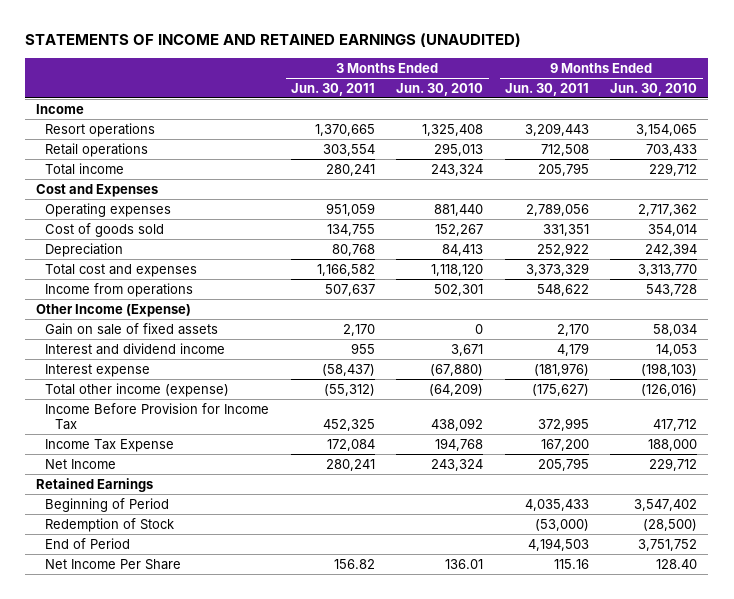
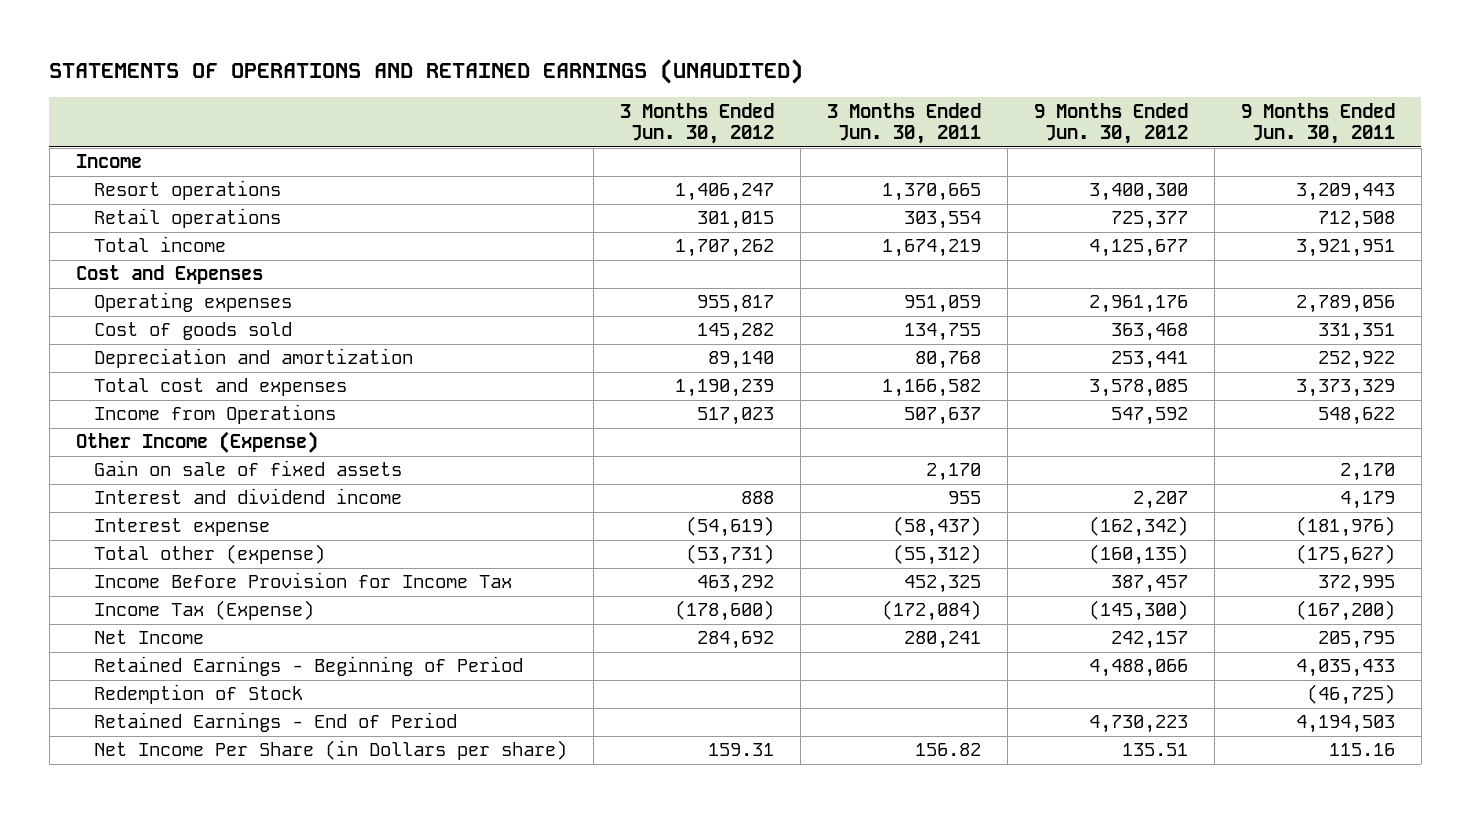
- STATEMENTS OF INCOME AND RETAINED EARNINGS (UNAUDITED)
+ STATEMENTS OF OPERATIONS AND RETAINED EARNINGS (UNAUDITED)
- | 3 Months Ended Jun. 30, 2011 | 3 Months Ended Jun. 30, 2010 | 9 Months Ended Jun. 30, 2011 | 9 Months Ended Jun. 30, 2010
+ | 3 Months Ended Jun. 30, 2012 | 3 Months Ended Jun. 30, 2011 | 9 Months Ended Jun. 30, 2012 | 9 Months Ended Jun. 30, 2011
- Total income | 280,241 | 243,324 | 205,795 | 229,712
+ Total income | 1,707,262 | 1,674,219 | 4,125,677 | 3,921,951
- Depreciation | 80,768 | 84,413 | 252,922 | 242,394
+ Depreciation and amortization | 89,140 | 80,768 | 253,441 | 252,922
- Income from operations | 507,637 | 502,301 | 548,622 | 543,728
+ Income from Operations | 517,023 | 507,637 | 547,592 | 548,622
- Total other income (expense) | (55,312) | (64,209) | (175,627) | (126,016)
+ Total other (expense) | (53,731) | (55,312) | (160,135) | (175,627)
- Income Tax Expense | 172,084 | 194,768 | 167,200 | 188,000
+ Income Tax (Expense) | (178,600) | (172,084) | (145,300) | (167,200)
- Retained Earnings
- Beginning of Period | | | 4,035,433 | 3,547,402
- Redemption of Stock | | | (53,000) | (28,500)
- End of Period | | | 4,194,503 | 3,751,752
- Net Income Per Share | 156.82 | 136.01 | 115.16 | 128.40
+ Retained Earnings - Beginning of Period | | | 4,488,066 | 4,035,433
+ Redemption of Stock | | | | (46,725)
+ Retained Earnings - End of Period | | | 4,730,223 | 4,194,503
+ Net Income Per Share (in Dollars per share) | 159.31 | 156.82 | 135.51 | 115.16

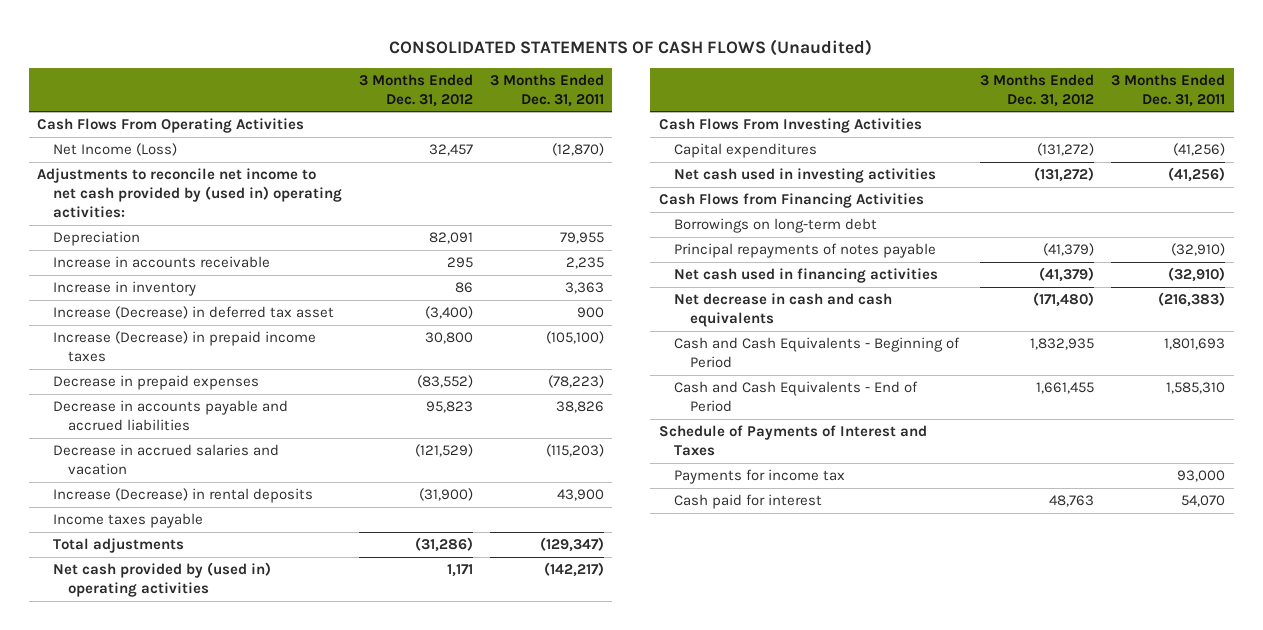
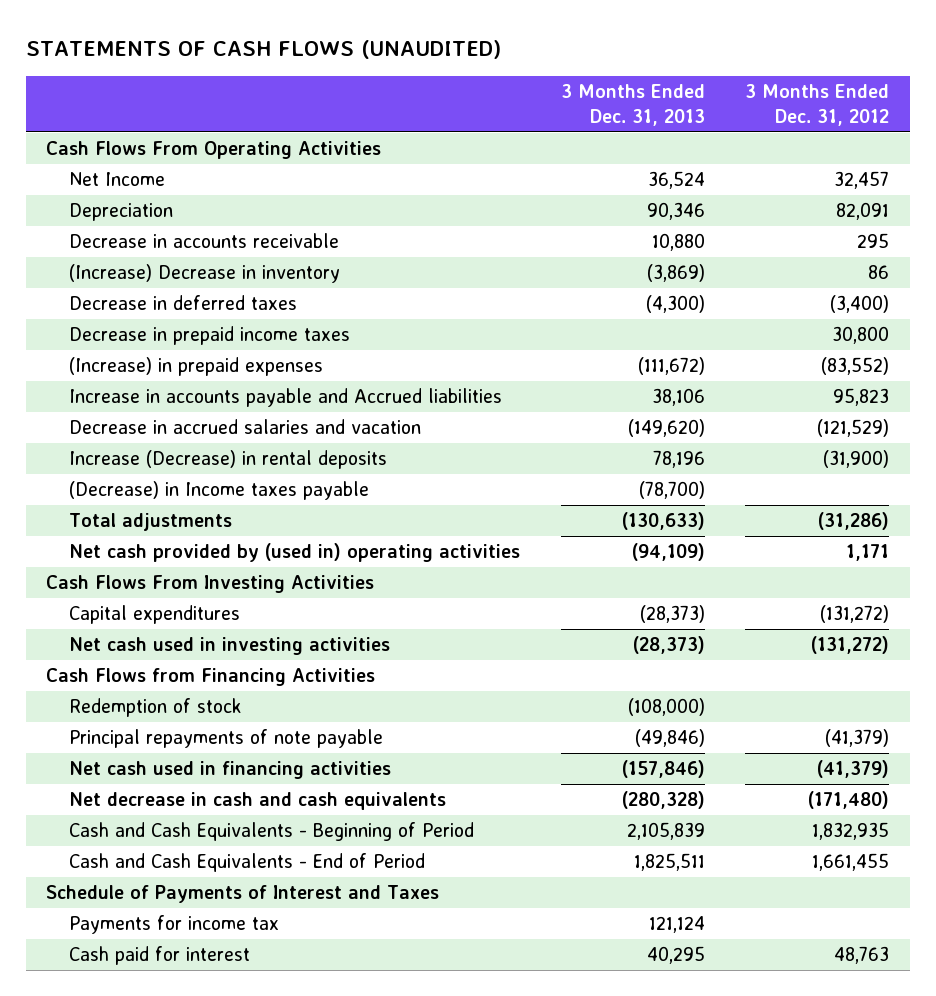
- CONSOLIDATED STATEMENTS OF CASH FLOWS (Unaudited)
+ STATEMENTS OF CASH FLOWS (UNAUDITED)
- | 3 Months Ended Dec. 31, 2012 | 3 Months Ended Dec. 31, 2011
+ | 3 Months Ended Dec. 31, 2013 | 3 Months Ended Dec. 31, 2012
- Net Income (Loss) | 32,457 | (12,870)
- Adjustments to reconcile net income to net cash provided by (used in) operating activities:
+ Net Income | 36,524 | 32,457
- Increase in accounts receivable | 295 | 2,235
- Increase in inventory | 86 | 3,363
- Increase (Decrease) in deferred tax asset | (3,400) | 900
- Increase (Decrease) in prepaid income taxes | 30,800 | (105,100)
- Decrease in prepaid expenses | (83,552) | (78,223)
- Decrease in accounts payable and accrued liabilities | 95,823 | 38,826
+ Decrease in accounts receivable | 10,880 | 295
+ (Increase) Decrease in inventory | (3,869) | 86
+ Decrease in deferred taxes | (4,300) | (3,400)
+ Decrease in prepaid income taxes | | 30,800
+ (Increase) in prepaid expenses | (111,672) | (83,552)
+ Increase in accounts payable and Accrued liabilities | 38,106 | 95,823
- Income taxes payable
+ (Decrease) in Income taxes payable | (78,700) |
- Borrowings on long-term debt
- Principal repayments of notes payable | (41,379) | (32,910)
+ Redemption of stock | (108,000) |
+ Principal repayments of note payable | (49,846) | (41,379)

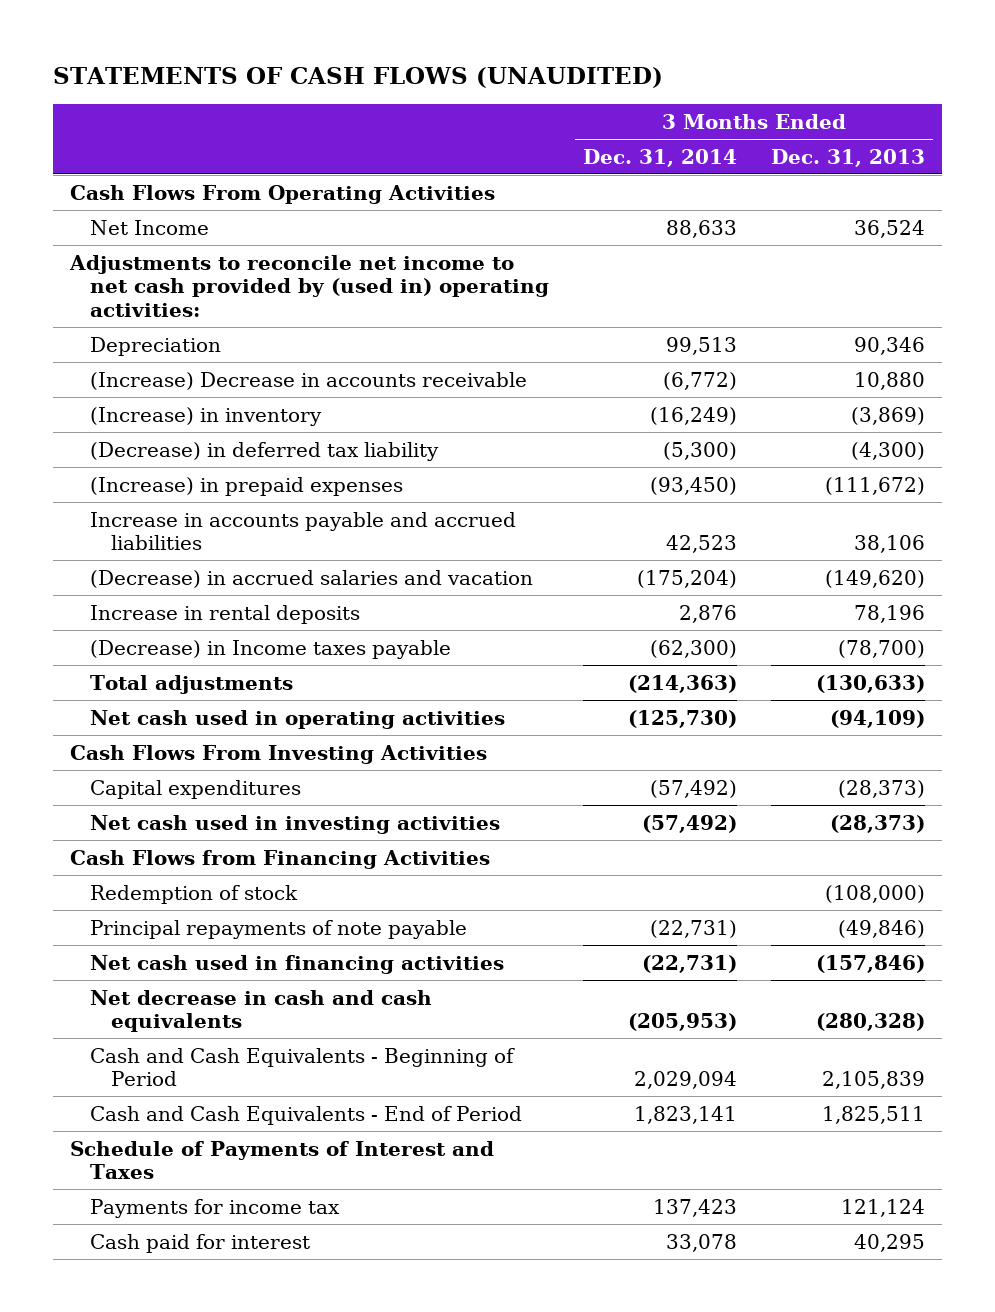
- | 3 Months Ended Dec. 31, 2013 | 3 Months Ended Dec. 31, 2012
+ | 3 Months Ended Dec. 31, 2014 | 3 Months Ended Dec. 31, 2013
+ Adjustments to reconcile net income to net cash provided by (used in) operating activities:
- Decrease in accounts receivable | 10,880 | 295
- (Increase) Decrease in inventory | (3,869) | 86
- Decrease in deferred taxes | (4,300) | (3,400)
- Decrease in prepaid income taxes | | 30,800
+ (Increase) Decrease in accounts receivable | (6,772) | 10,880
+ (Increase) in inventory | (16,249) | (3,869)
+ (Decrease) in deferred tax liability | (5,300) | (4,300)
- Increase in accounts payable and Accrued liabilities | 38,106 | 95,823
- Decrease in accrued salaries and vacation | (149,620) | (121,529)
- Increase (Decrease) in rental deposits | 78,196 | (31,900)
+ Increase in accounts payable and accrued liabilities | 42,523 | 38,106
+ (Decrease) in accrued salaries and vacation | (175,204) | (149,620)
+ Increase in rental deposits | 2,876 | 78,196
- Net cash provided by (used in) operating activities | (94,109) | 1,171
+ Net cash used in operating activities | (125,730) | (94,109)

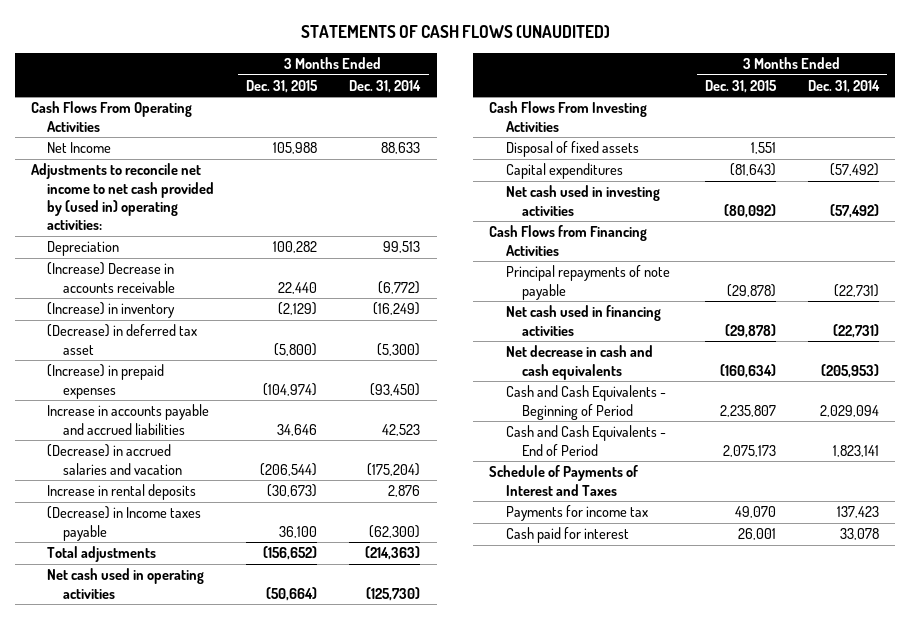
- | 3 Months Ended Dec. 31, 2014 | 3 Months Ended Dec. 31, 2013
+ | 3 Months Ended Dec. 31, 2015 | 3 Months Ended Dec. 31, 2014
- (Decrease) in deferred tax liability | (5,300) | (4,300)
+ (Decrease) in deferred tax asset | (5,800) | (5,300)
+ Disposal of fixed assets | 1,551 |
- Redemption of stock | | (108,000)

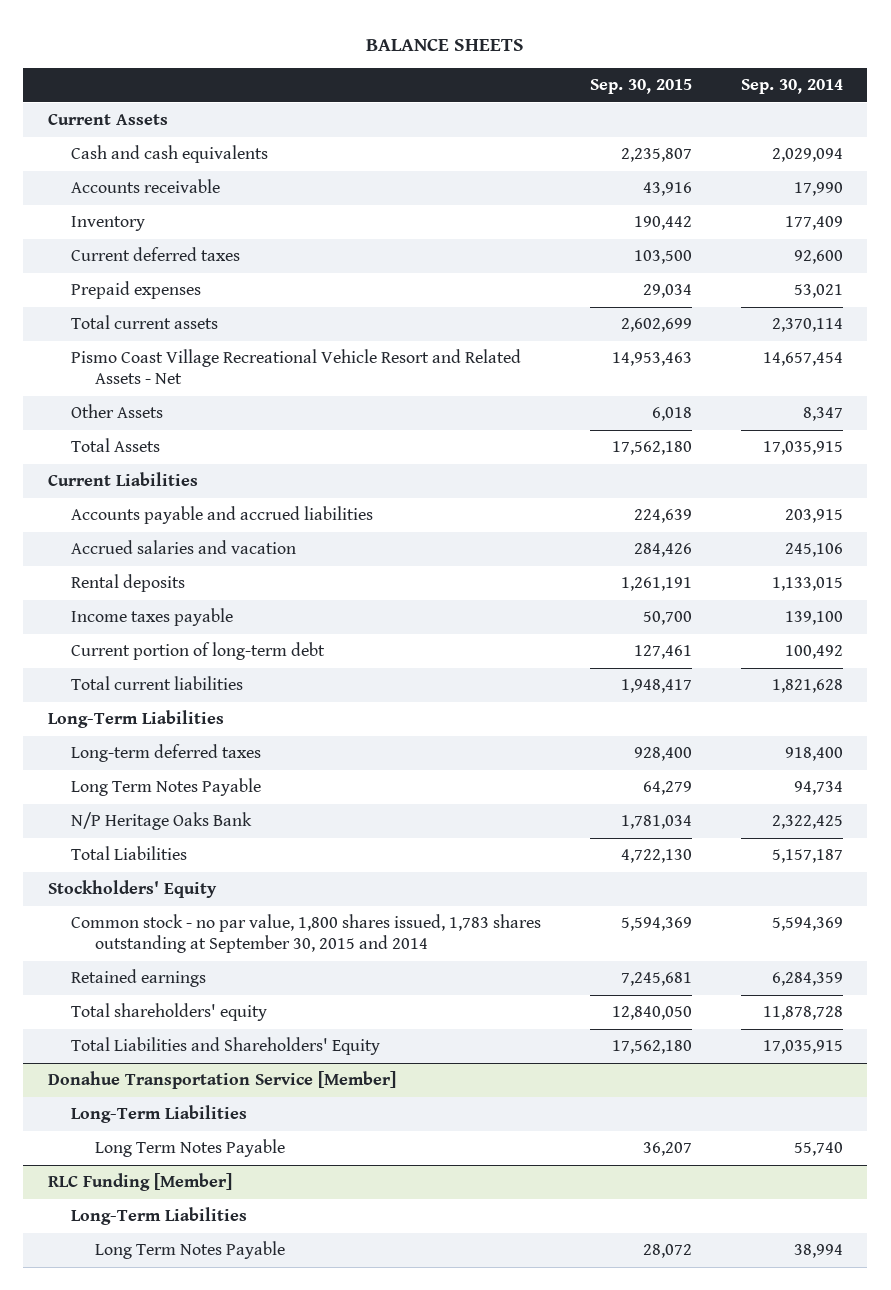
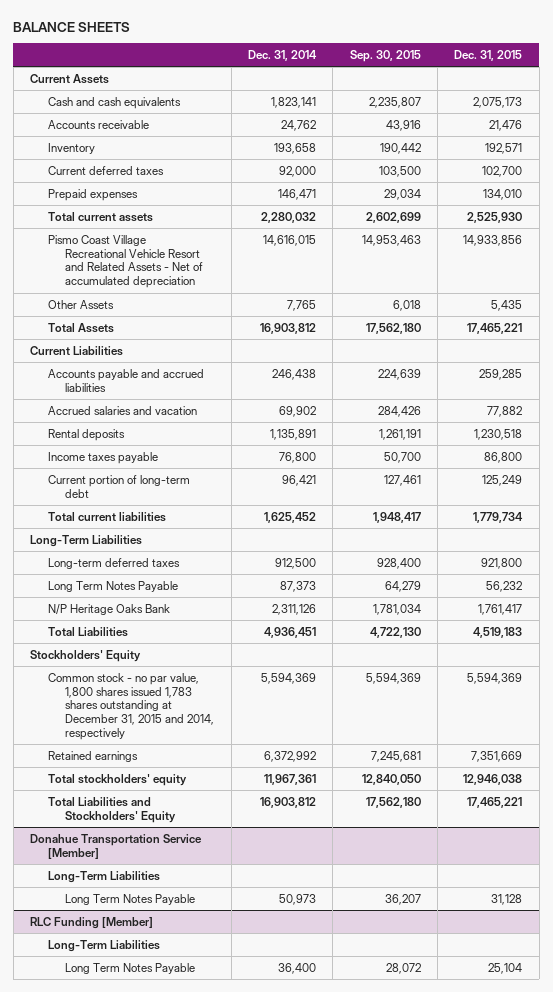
- | Sep. 30, 2015 | Sep. 30, 2014
+ | Dec. 31, 2014 | Sep. 30, 2015 | Dec. 31, 2015
- Pismo Coast Village Recreational Vehicle Resort and Related Assets - Net | 14,953,463 | 14,657,454
+ Pismo Coast Village Recreational Vehicle Resort and Related Assets - Net of accumulated depreciation | 14,616,015 | 14,953,463 | 14,933,856
- Common stock - no par value, 1,800 shares issued, 1,783 shares outstanding at September 30, 2015 and 2014 | 5,594,369 | 5,594,369
+ Common stock - no par value, 1,800 shares issued 1,783 shares outstanding at December 31, 2015 and 2014, respectively | 5,594,369 | 5,594,369 | 5,594,369
- Total shareholders' equity | 12,840,050 | 11,878,728
- Total Liabilities and Shareholders' Equity | 17,562,180 | 17,035,915
+ Total stockholders' equity | 11,967,361 | 12,840,050 | 12,946,038
+ Total Liabilities and Stockholders' Equity | 16,903,812 | 17,562,180 | 17,465,221

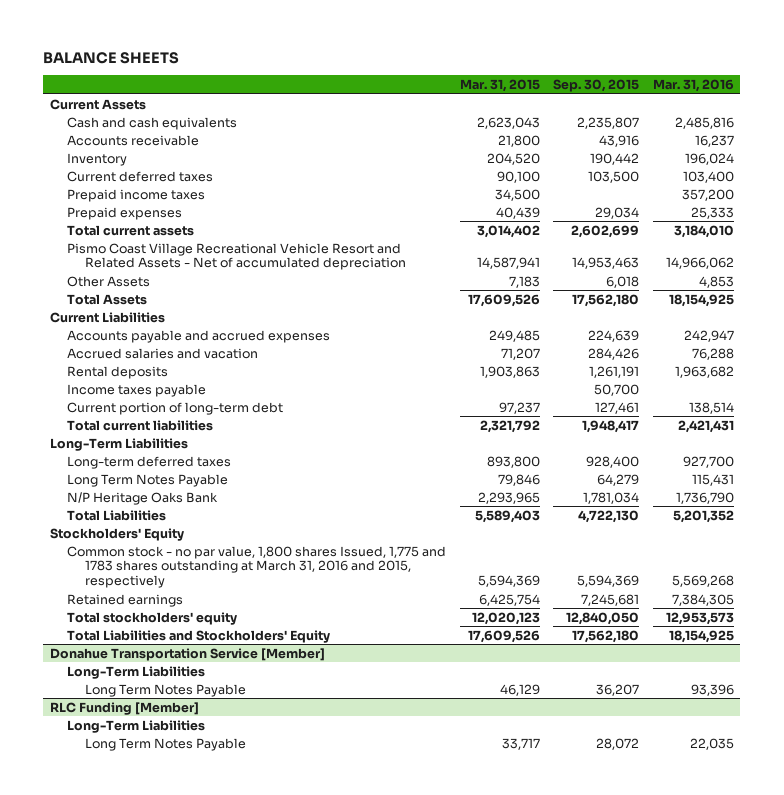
- | Dec. 31, 2014 | Sep. 30, 2015 | Dec. 31, 2015
+ | Mar. 31, 2015 | Sep. 30, 2015 | Mar. 31, 2016
+ Prepaid income taxes | 34,500 | | 357,200
- Accounts payable and accrued liabilities | 246,438 | 224,639 | 259,285
+ Accounts payable and accrued expenses | 249,485 | 224,639 | 242,947
- Common stock - no par value, 1,800 shares issued 1,783 shares outstanding at December 31, 2015 and 2014, respectively | 5,594,369 | 5,594,369 | 5,594,369
+ Common stock - no par value, 1,800 shares Issued, 1,775 and 1783 shares outstanding at March 31, 2016 and 2015, respectively | 5,594,369 | 5,594,369 | 5,569,268

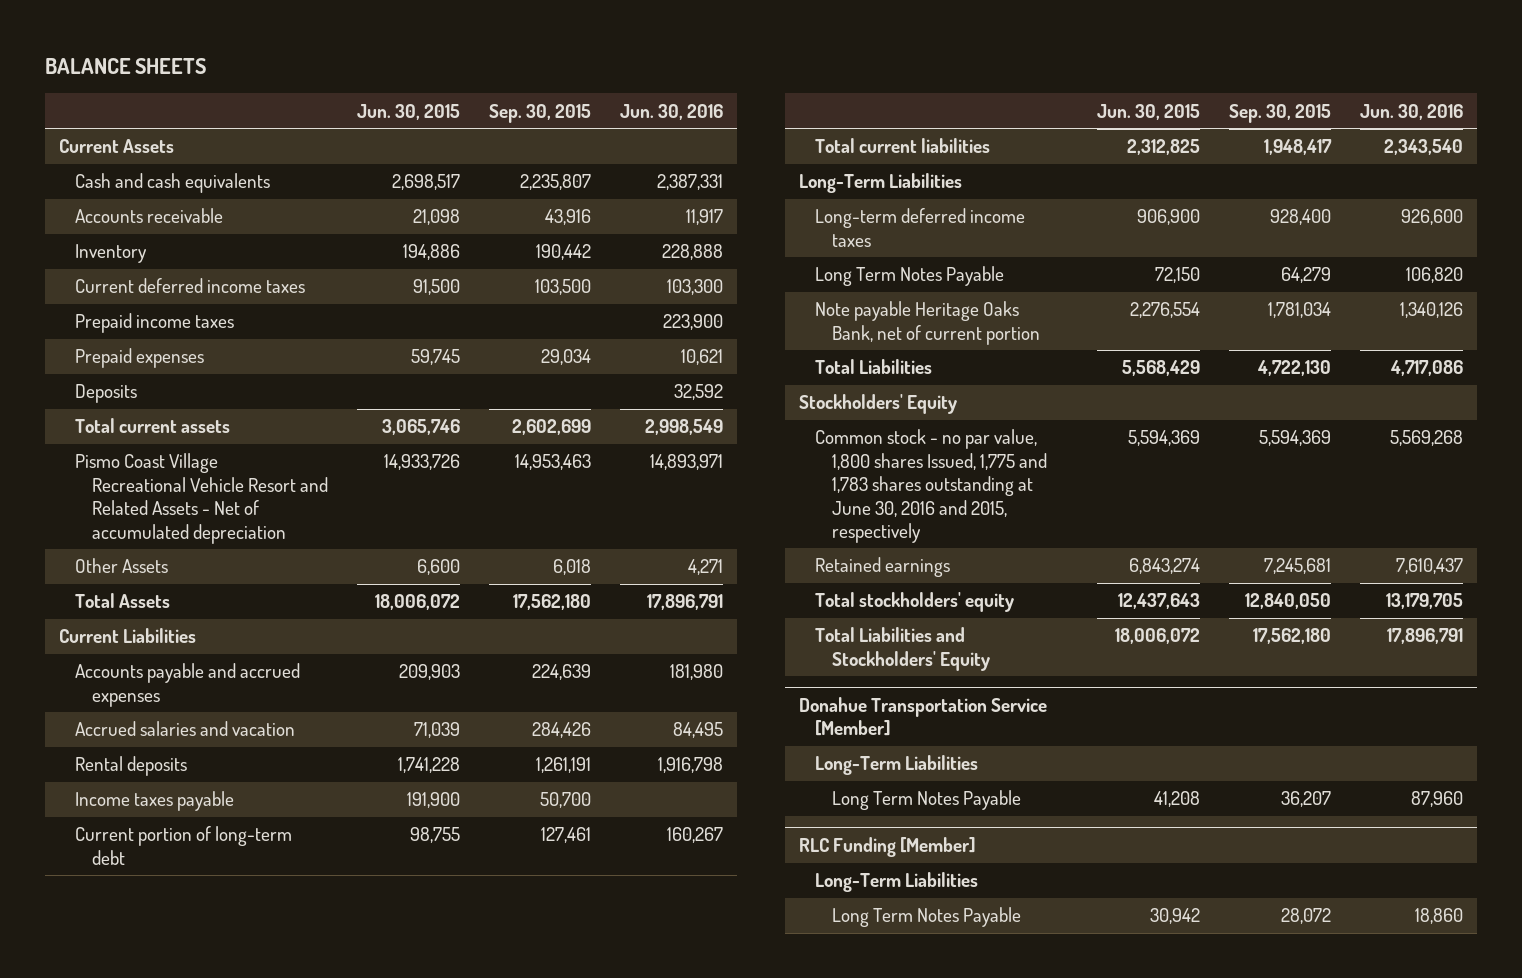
- | Mar. 31, 2015 | Sep. 30, 2015 | Mar. 31, 2016
+ | Jun. 30, 2015 | Sep. 30, 2015 | Jun. 30, 2016
- Current deferred taxes | 90,100 | 103,500 | 103,400
+ Current deferred income taxes | 91,500 | 103,500 | 103,300
+ Deposits | | | 32,592
- Long-term deferred taxes | 893,800 | 928,400 | 927,700
+ Long-term deferred income taxes | 906,900 | 928,400 | 926,600
- N/P Heritage Oaks Bank | 2,293,965 | 1,781,034 | 1,736,790
+ Note payable Heritage Oaks Bank, net of current portion | 2,276,554 | 1,781,034 | 1,340,126
- Common stock - no par value, 1,800 shares Issued, 1,775 and 1783 shares outstanding at March 31, 2016 and 2015, respectively | 5,594,369 | 5,594,369 | 5,569,268
+ Common stock - no par value, 1,800 shares Issued, 1,775 and 1,783 shares outstanding at June 30, 2016 and 2015, respectively | 5,594,369 | 5,594,369 | 5,569,268

